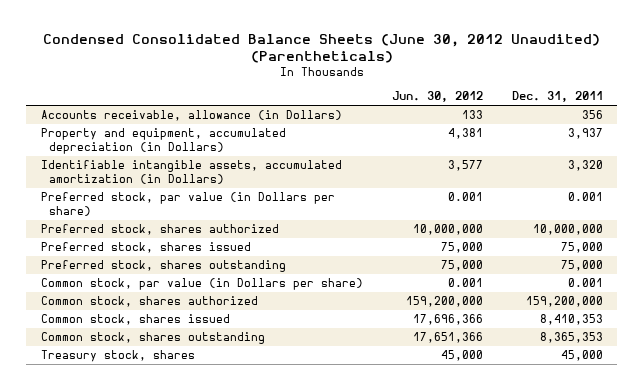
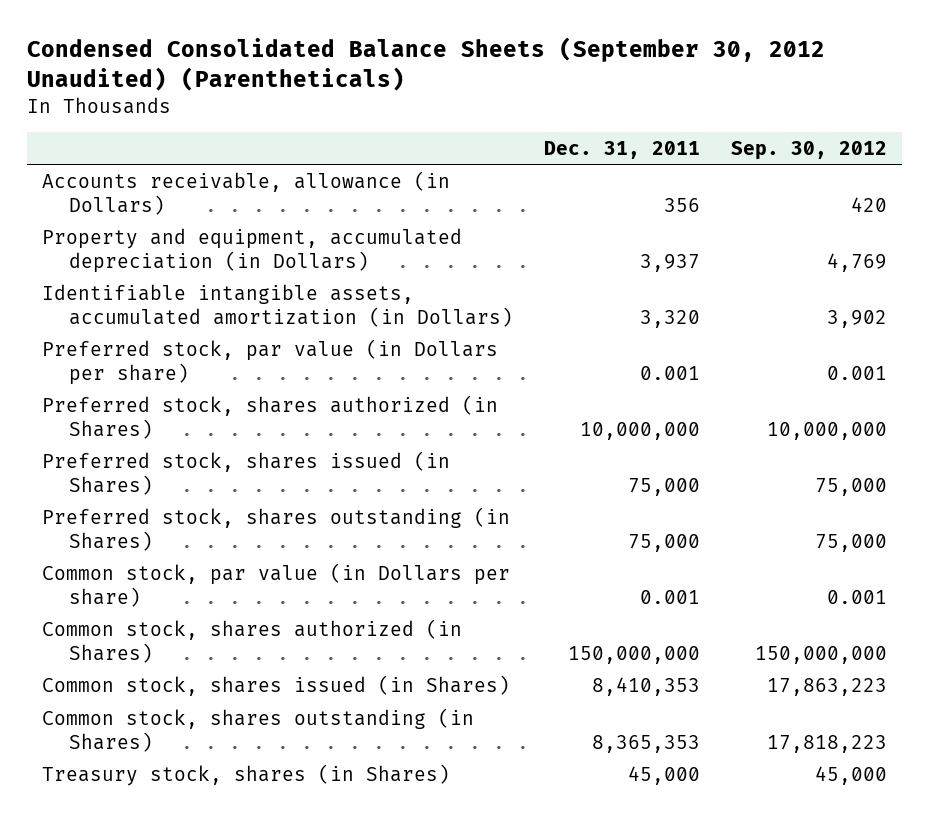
- Condensed Consolidated Balance Sheets (June 30, 2012 Unaudited) (Parentheticals)
+ Condensed Consolidated Balance Sheets (September 30, 2012 Unaudited) (Parentheticals)
- | Jun. 30, 2012 | Dec. 31, 2011
+ | Dec. 31, 2011 | Sep. 30, 2012
- Preferred stock, shares authorized | 10,000,000 | 10,000,000
- Preferred stock, shares issued | 75,000 | 75,000
- Preferred stock, shares outstanding | 75,000 | 75,000
+ Preferred stock, shares authorized (in Shares) | 10,000,000 | 10,000,000
+ Preferred stock, shares issued (in Shares) | 75,000 | 75,000
+ Preferred stock, shares outstanding (in Shares) | 75,000 | 75,000
- Common stock, shares authorized | 159,200,000 | 159,200,000
- Common stock, shares issued | 17,696,366 | 8,410,353
- Common stock, shares outstanding | 17,651,366 | 8,365,353
- Treasury stock, shares | 45,000 | 45,000
+ Common stock, shares authorized (in Shares) | 150,000,000 | 150,000,000
+ Common stock, shares issued (in Shares) | 8,410,353 | 17,863,223
+ Common stock, shares outstanding (in Shares) | 8,365,353 | 17,818,223
+ Treasury stock, shares (in Shares) | 45,000 | 45,000

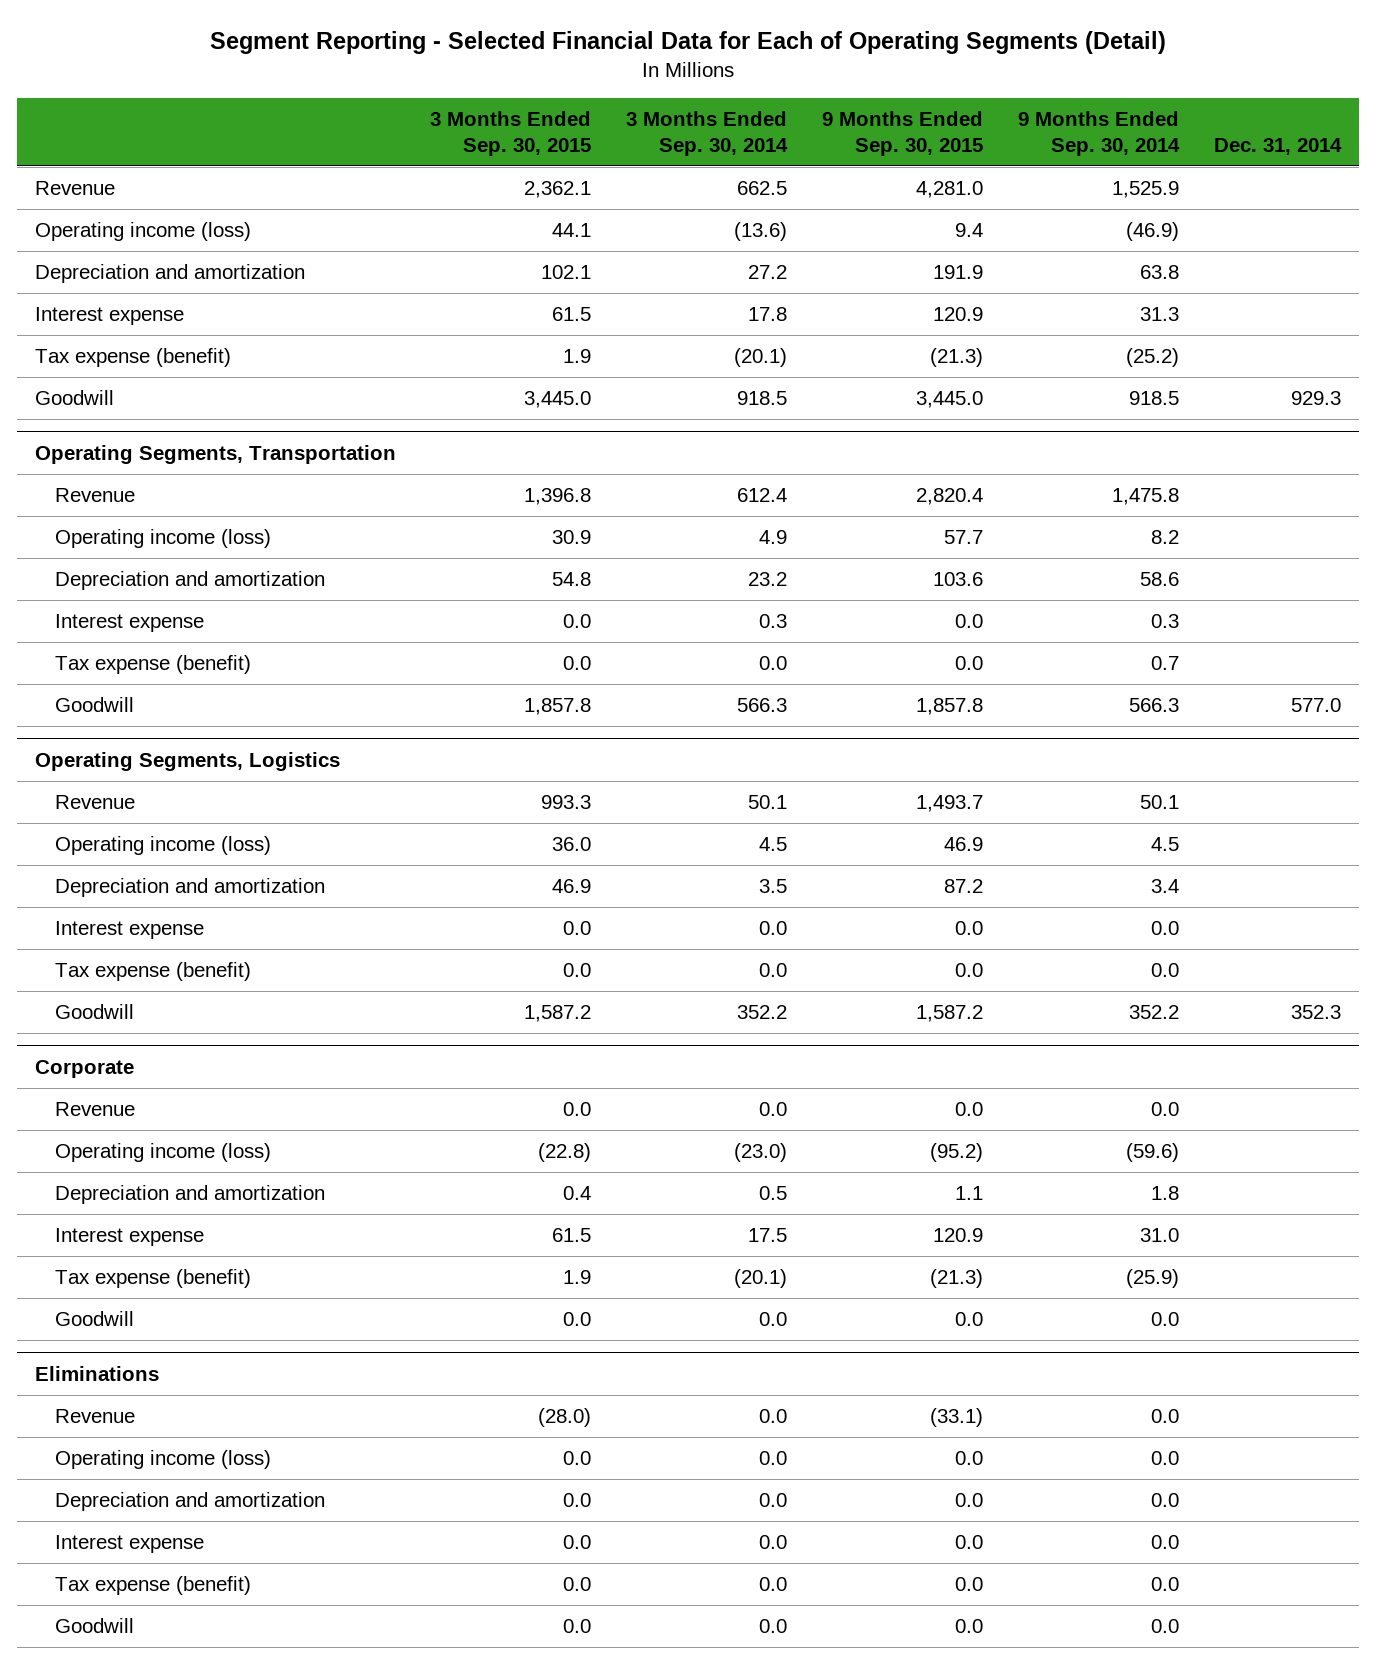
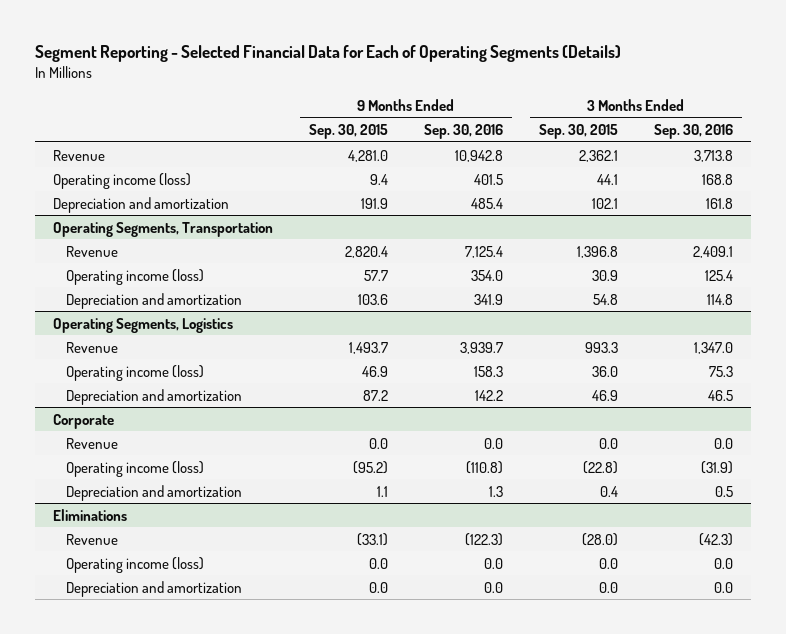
- Segment Reporting - Selected Financial Data for Each of Operating Segments (Detail)
+ Segment Reporting - Selected Financial Data for Each of Operating Segments (Details)
- | 3 Months Ended Sep. 30, 2015 | 3 Months Ended Sep. 30, 2014 | 9 Months Ended Sep. 30, 2015 | 9 Months Ended Sep. 30, 2014 | Dec. 31, 2014
+ | 9 Months Ended Sep. 30, 2015 | 9 Months Ended Sep. 30, 2016 | 3 Months Ended Sep. 30, 2015 | 3 Months Ended Sep. 30, 2016
- Interest expense | 61.5 | 17.8 | 120.9 | 31.3 |
- Tax expense (benefit) | 1.9 | (20.1) | (21.3) | (25.2) |
- Goodwill | 3,445.0 | 918.5 | 3,445.0 | 918.5 | 929.3
@ Operating Segments, Transportation
- Interest expense | 0.0 | 0.3 | 0.0 | 0.3 |
- Tax expense (benefit) | 0.0 | 0.0 | 0.0 | 0.7 |
- Goodwill | 1,857.8 | 566.3 | 1,857.8 | 566.3 | 577.0
@ Operating Segments, Logistics
- Interest expense | 0.0 | 0.0 | 0.0 | 0.0 |
- Tax expense (benefit) | 0.0 | 0.0 | 0.0 | 0.0 |
- Goodwill | 1,587.2 | 352.2 | 1,587.2 | 352.2 | 352.3
@ Corporate
- Interest expense | 61.5 | 17.5 | 120.9 | 31.0 |
- Tax expense (benefit) | 1.9 | (20.1) | (21.3) | (25.9) |
- Goodwill | 0.0 | 0.0 | 0.0 | 0.0 |
@ Eliminations
- Interest expense | 0.0 | 0.0 | 0.0 | 0.0 |
- Tax expense (benefit) | 0.0 | 0.0 | 0.0 | 0.0 |
- Goodwill | 0.0 | 0.0 | 0.0 | 0.0 |

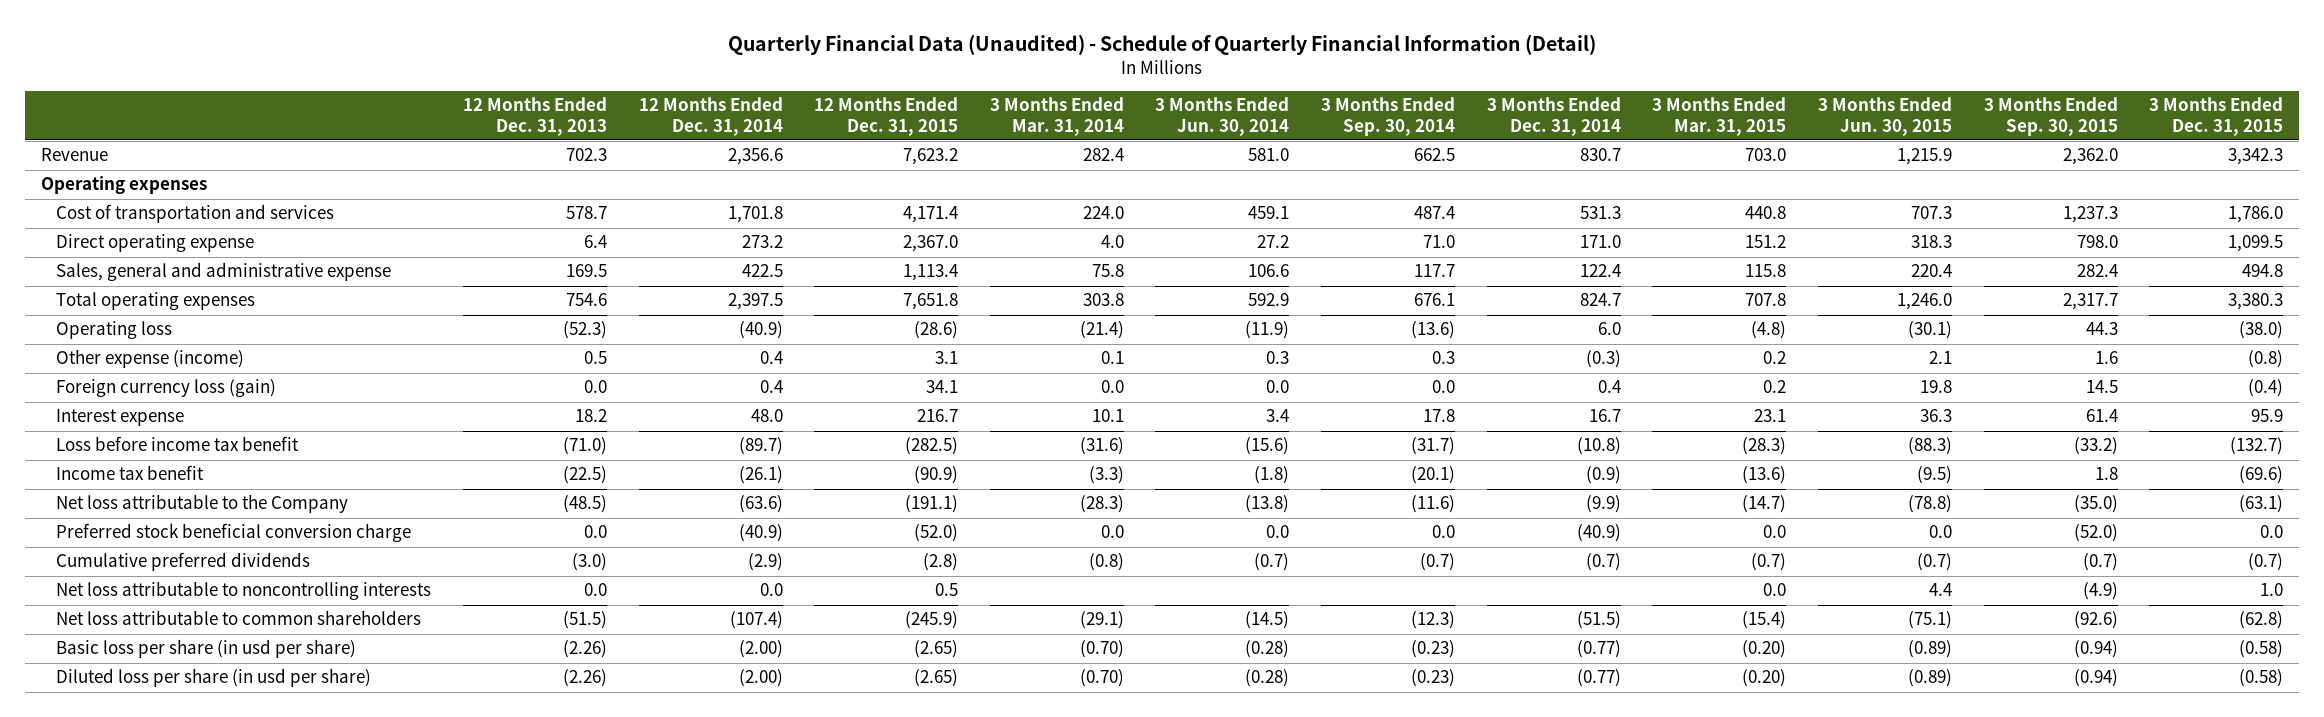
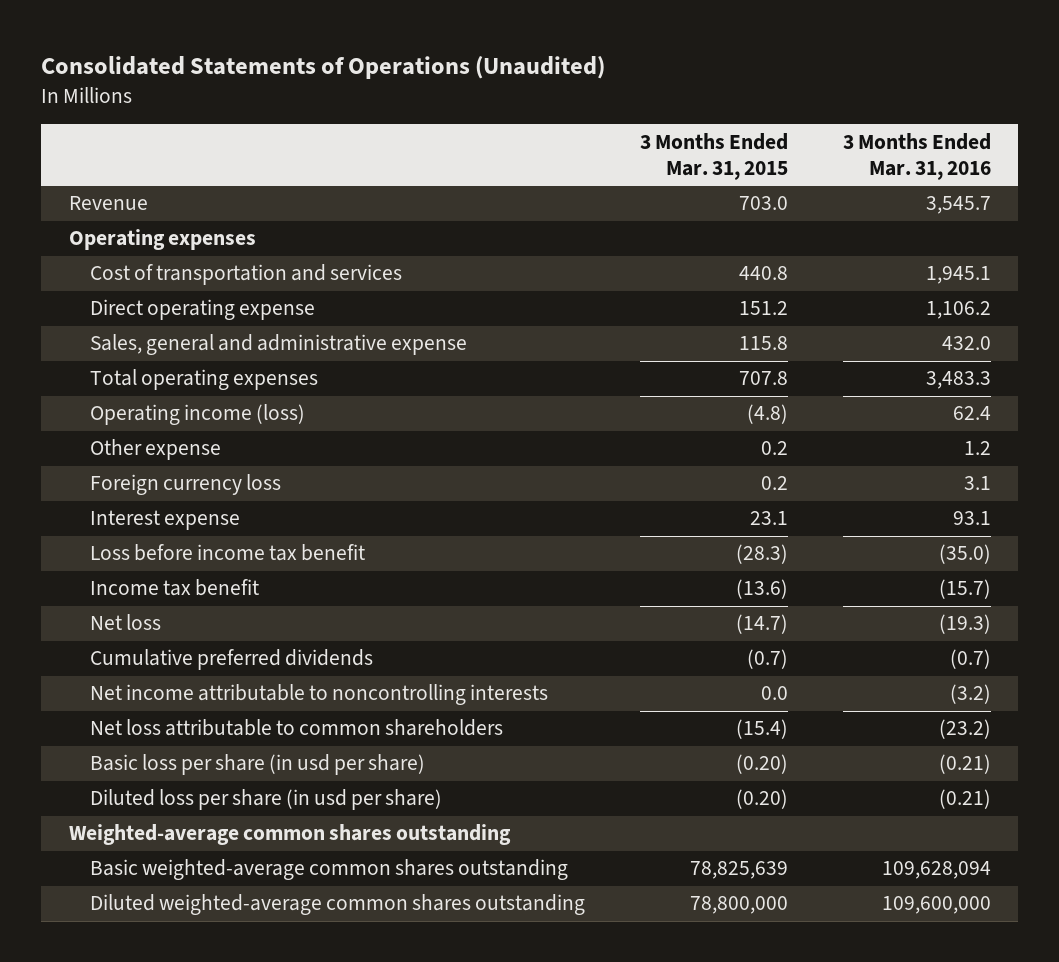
- Quarterly Financial Data (Unaudited) - Schedule of Quarterly Financial Information (Detail)
+ Consolidated Statements of Operations (Unaudited)
- | 12 Months Ended Dec. 31, 2013 | 12 Months Ended Dec. 31, 2014 | 12 Months Ended Dec. 31, 2015 | 3 Months Ended Mar. 31, 2014 | 3 Months Ended Jun. 30, 2014 | 3 Months Ended Sep. 30, 2014 | 3 Months Ended Dec. 31, 2014 | 3 Months Ended Mar. 31, 2015 | 3 Months Ended Jun. 30, 2015 | 3 Months Ended Sep. 30, 2015 | 3 Months Ended Dec. 31, 2015
+ | 3 Months Ended Mar. 31, 2015 | 3 Months Ended Mar. 31, 2016
- Operating loss | (52.3) | (40.9) | (28.6) | (21.4) | (11.9) | (13.6) | 6.0 | (4.8) | (30.1) | 44.3 | (38.0)
- Other expense (income) | 0.5 | 0.4 | 3.1 | 0.1 | 0.3 | 0.3 | (0.3) | 0.2 | 2.1 | 1.6 | (0.8)
- Foreign currency loss (gain) | 0.0 | 0.4 | 34.1 | 0.0 | 0.0 | 0.0 | 0.4 | 0.2 | 19.8 | 14.5 | (0.4)
+ Operating income (loss) | (4.8) | 62.4
+ Other expense | 0.2 | 1.2
+ Foreign currency loss | 0.2 | 3.1
- Net loss attributable to the Company | (48.5) | (63.6) | (191.1) | (28.3) | (13.8) | (11.6) | (9.9) | (14.7) | (78.8) | (35.0) | (63.1)
- Preferred stock beneficial conversion charge | 0.0 | (40.9) | (52.0) | 0.0 | 0.0 | 0.0 | (40.9) | 0.0 | 0.0 | (52.0) | 0.0
+ Net loss | (14.7) | (19.3)
- Net loss attributable to noncontrolling interests | 0.0 | 0.0 | 0.5 | | | | | 0.0 | 4.4 | (4.9) | 1.0
+ Net income attributable to noncontrolling interests | 0.0 | (3.2)
+ Weighted-average common shares outstanding
+ Basic weighted-average common shares outstanding | 78,825,639 | 109,628,094
+ Diluted weighted-average common shares outstanding | 78,800,000 | 109,600,000

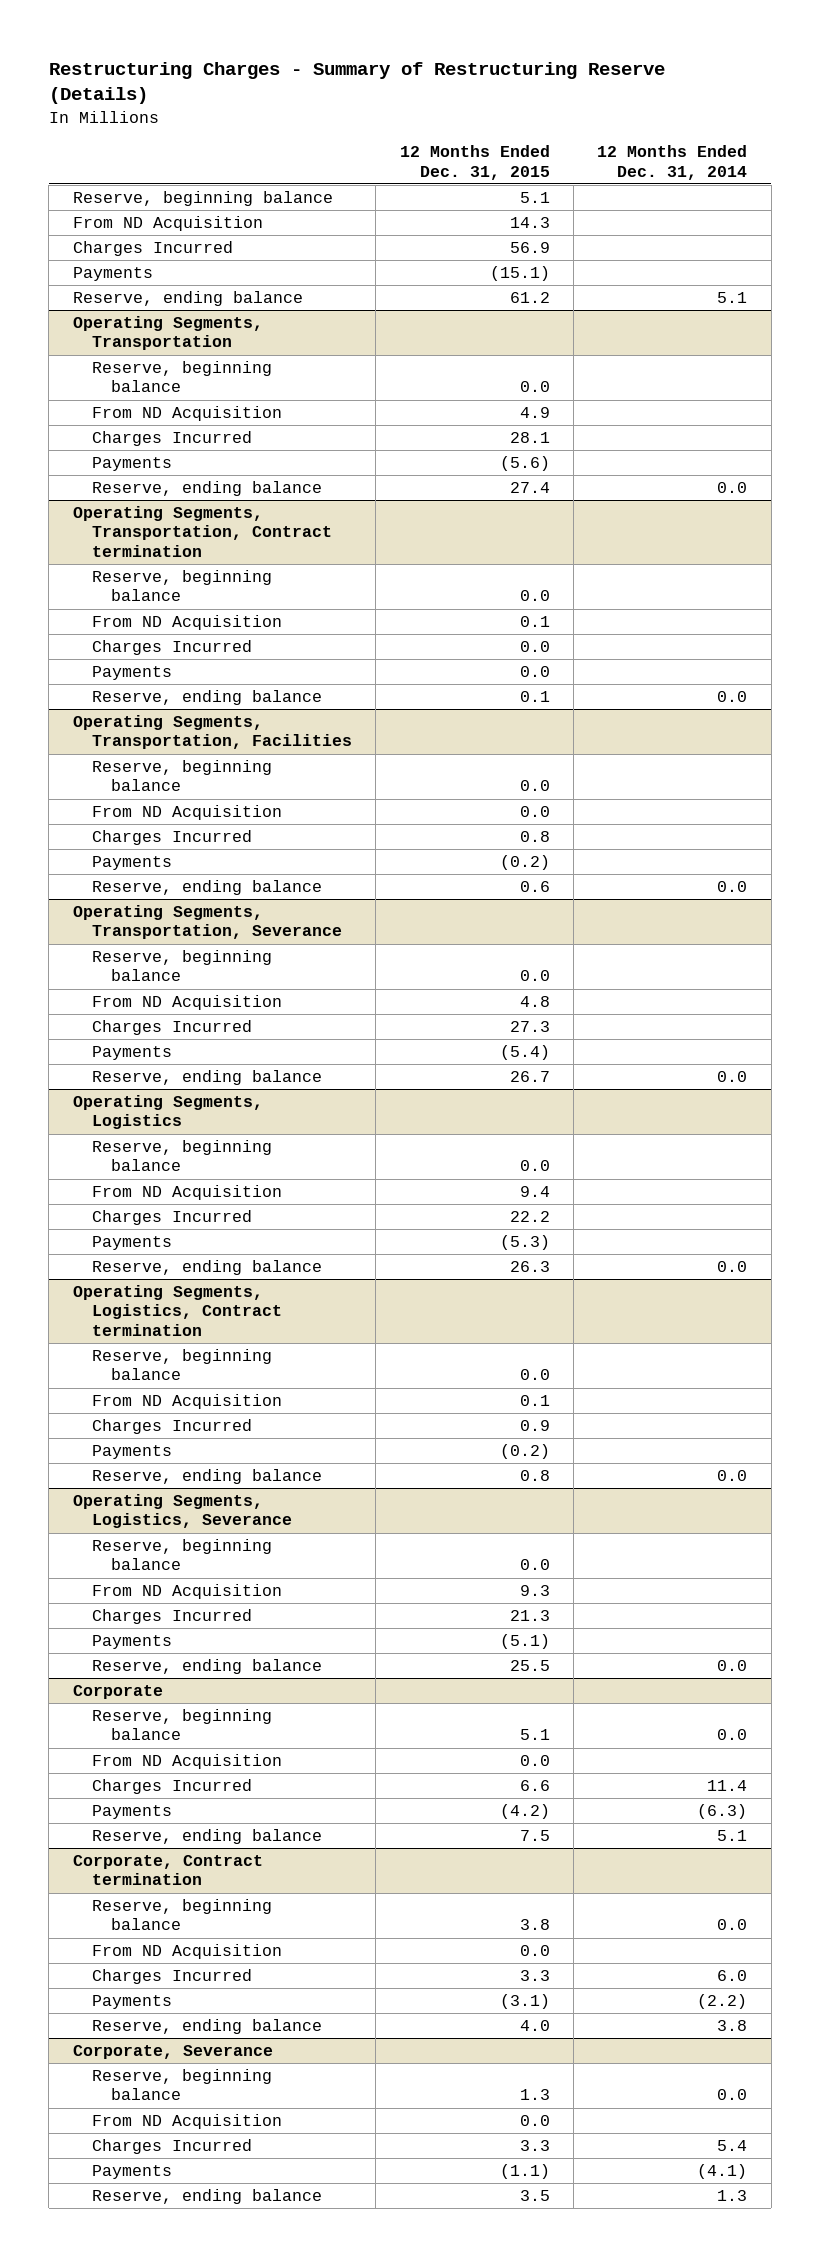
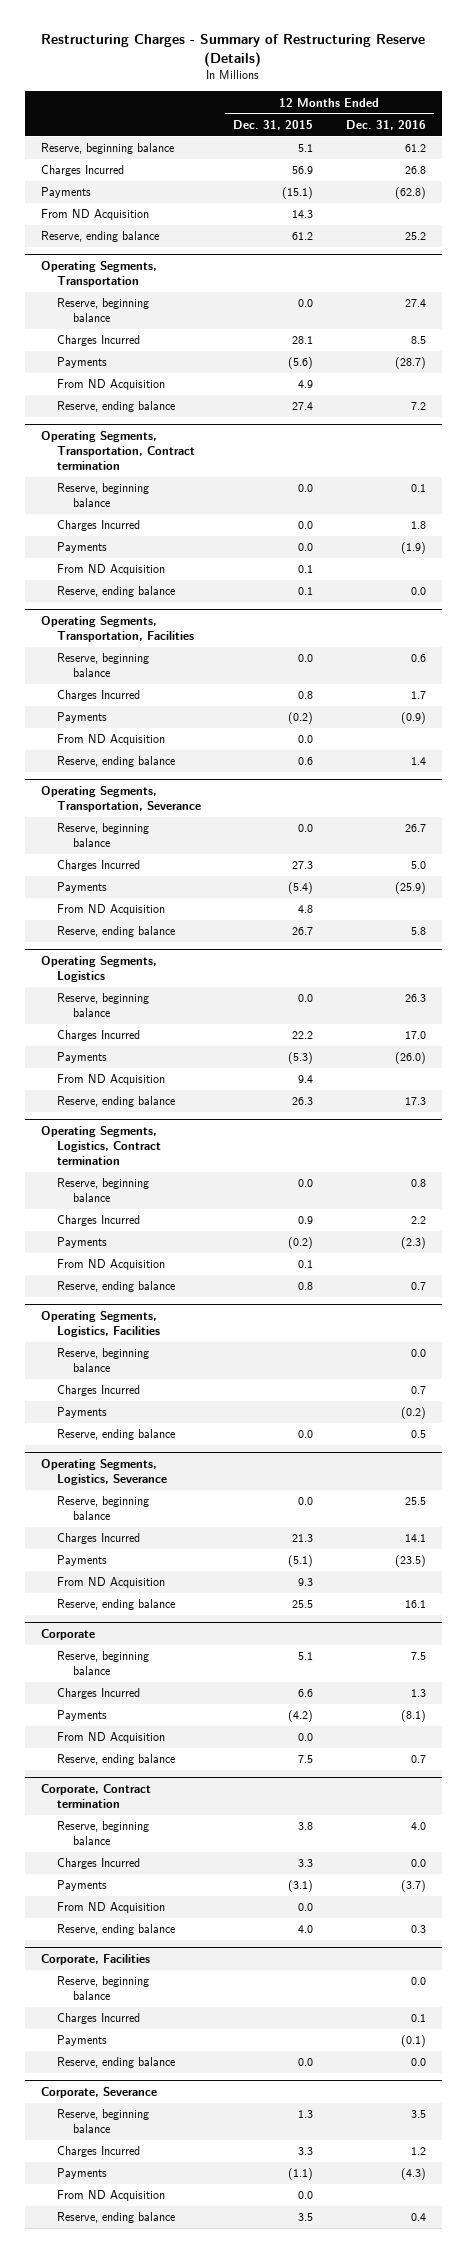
- | 12 Months Ended Dec. 31, 2015 | 12 Months Ended Dec. 31, 2014
+ | 12 Months Ended Dec. 31, 2015 | 12 Months Ended Dec. 31, 2016
moved down: From ND Acquisition | 14.3 |
@ Operating Segments, Transportation
moved down: From ND Acquisition | 4.9 |
@ Operating Segments, Transportation, Contract termination
moved down: From ND Acquisition | 0.1 |
@ Operating Segments, Transportation, Facilities
moved down: From ND Acquisition | 0.0 |
@ Operating Segments, Transportation, Severance
moved down: From ND Acquisition | 4.8 |
@ Operating Segments, Logistics
moved down: From ND Acquisition | 9.4 |
@ Operating Segments, Logistics, Contract termination
moved down: From ND Acquisition | 0.1 |
+ Operating Segments, Logistics, Facilities
+ Reserve, beginning balance | | 0.0
+ Charges Incurred | | 0.7
+ Payments | | (0.2)
+ Reserve, ending balance | 0.0 | 0.5
@ Operating Segments, Logistics, Severance
moved down: From ND Acquisition | 9.3 |
@ Corporate
moved down: From ND Acquisition | 0.0 |
@ Corporate, Contract termination
moved down: From ND Acquisition | 0.0 |
+ Corporate, Facilities
+ Reserve, beginning balance | | 0.0
+ Charges Incurred | | 0.1
+ Payments | | (0.1)
+ Reserve, ending balance | 0.0 | 0.0
@ Corporate, Severance
moved down: From ND Acquisition | 0.0 |

